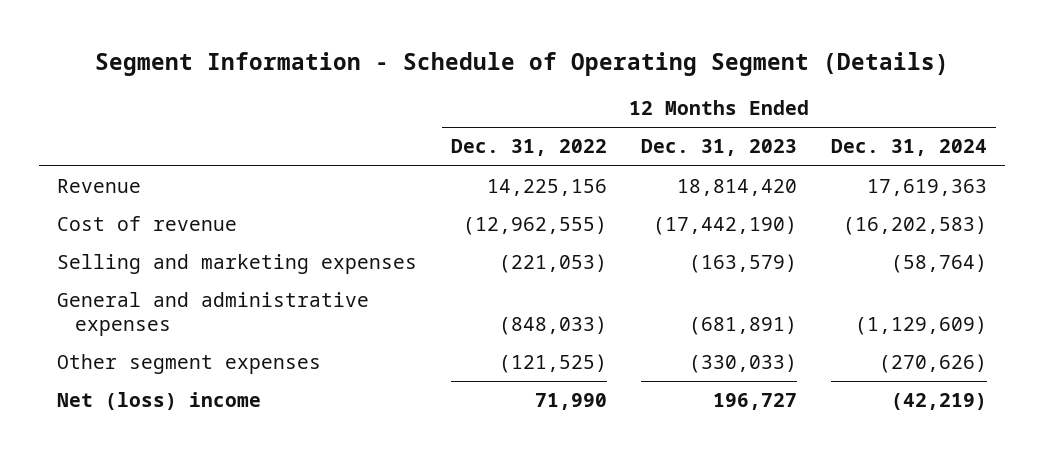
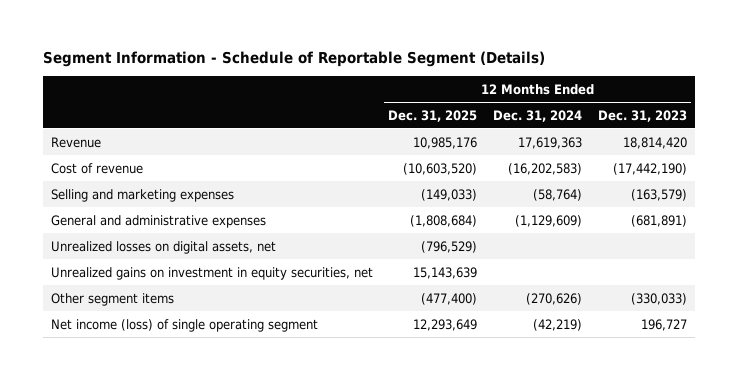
- Segment Information - Schedule of Operating Segment (Details)
+ Segment Information - Schedule of Reportable Segment (Details)
- | 12 Months Ended Dec. 31, 2022 | 12 Months Ended Dec. 31, 2023 | 12 Months Ended Dec. 31, 2024
+ | 12 Months Ended Dec. 31, 2025 | 12 Months Ended Dec. 31, 2024 | 12 Months Ended Dec. 31, 2023
- Other segment expenses | (121,525) | (330,033) | (270,626)
- Net (loss) income | 71,990 | 196,727 | (42,219)
+ Unrealized losses on digital assets, net | (796,529) | |
+ Unrealized gains on investment in equity securities, net | 15,143,639 | |
+ Other segment items | (477,400) | (270,626) | (330,033)
+ Net income (loss) of single operating segment | 12,293,649 | (42,219) | 196,727

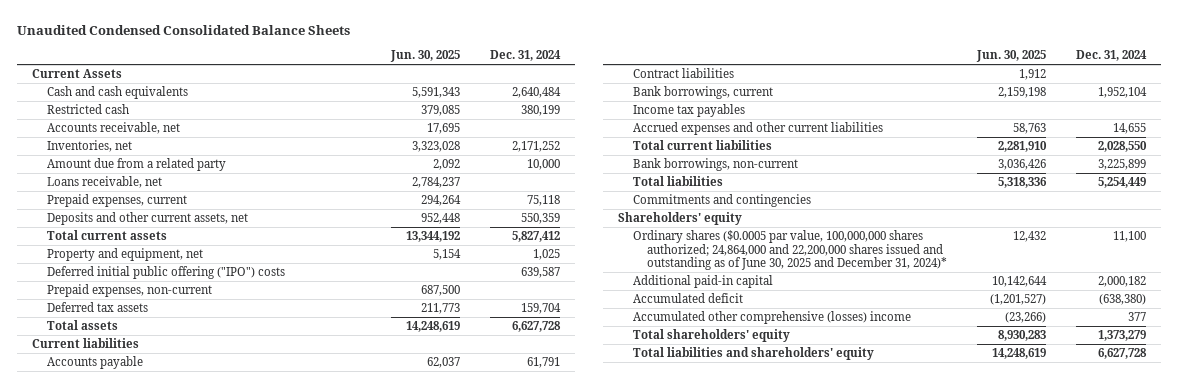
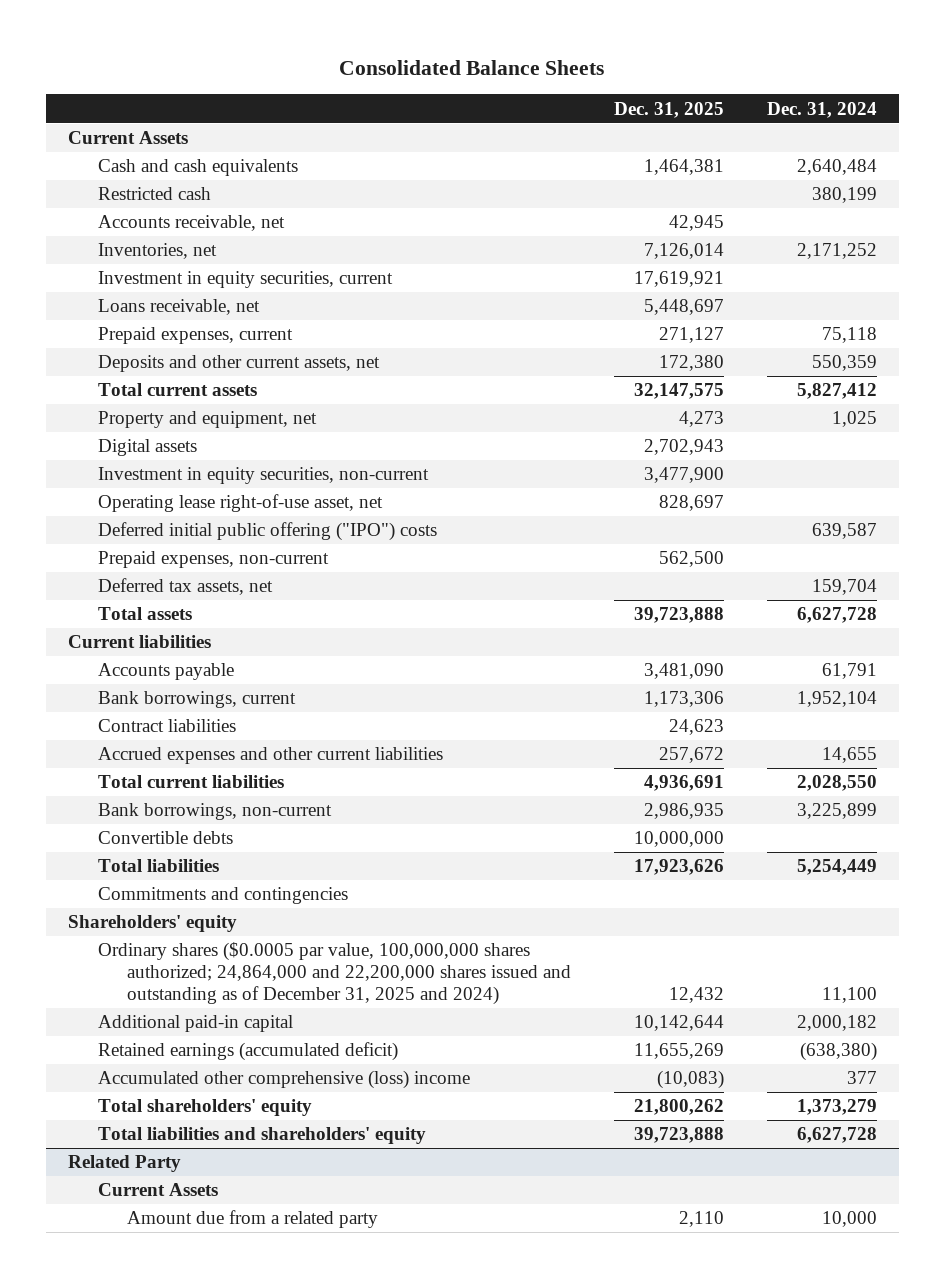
- Unaudited Condensed Consolidated Balance Sheets
+ Consolidated Balance Sheets
- | Jun. 30, 2025 | Dec. 31, 2024
+ | Dec. 31, 2025 | Dec. 31, 2024
- Amount due from a related party | 2,092 | 10,000
+ Investment in equity securities, current | 17,619,921 |
+ Digital assets | 2,702,943 |
+ Investment in equity securities, non-current | 3,477,900 |
+ Operating lease right-of-use asset, net | 828,697 |
- Deferred tax assets | 211,773 | 159,704
+ Deferred tax assets, net | | 159,704
- Income tax payables
moved down: Contract liabilities | 24,623 |
+ Convertible debts | 10,000,000 |
- Ordinary shares ($0.0005 par value, 100,000,000 shares authorized; 24,864,000 and 22,200,000 shares issued and outstanding as of June 30, 2025 and December 31, 2024)* | 12,432 | 11,100
+ Ordinary shares ($0.0005 par value, 100,000,000 shares authorized; 24,864,000 and 22,200,000 shares issued and outstanding as of December 31, 2025 and 2024) | 12,432 | 11,100
- Accumulated deficit | (1,201,527) | (638,380)
- Accumulated other comprehensive (losses) income | (23,266) | 377
+ Retained earnings (accumulated deficit) | 11,655,269 | (638,380)
+ Accumulated other comprehensive (loss) income | (10,083) | 377
+ Related Party
+ Current Assets
+ Amount due from a related party | 2,110 | 10,000

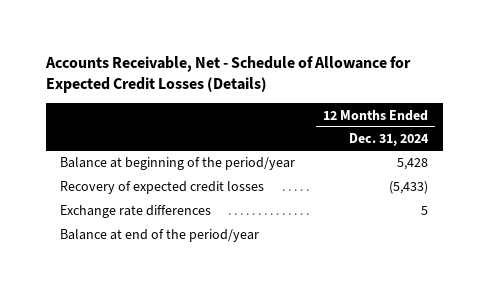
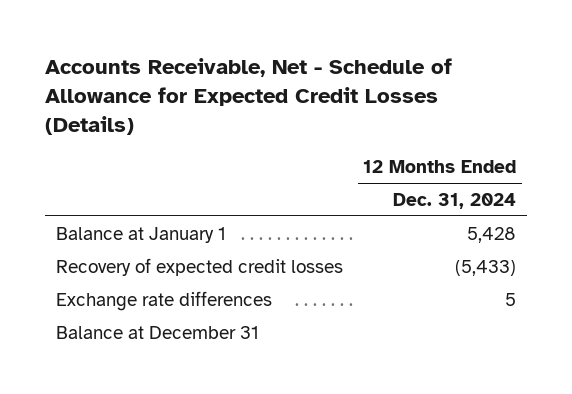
- Balance at beginning of the period/year | 5,428
+ Balance at January 1 | 5,428
- Balance at end of the period/year
+ Balance at December 31

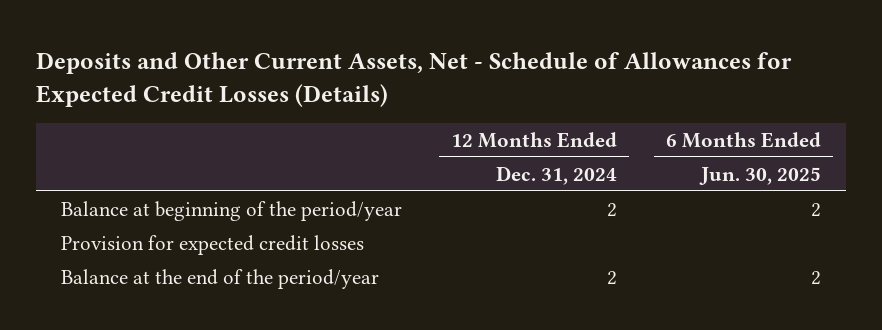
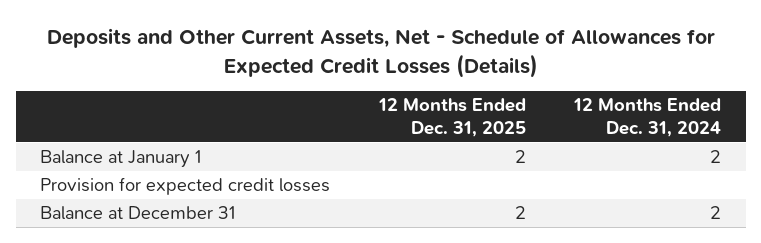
- | 12 Months Ended Dec. 31, 2024 | 6 Months Ended Jun. 30, 2025
+ | 12 Months Ended Dec. 31, 2025 | 12 Months Ended Dec. 31, 2024
- Balance at beginning of the period/year | 2 | 2
+ Balance at January 1 | 2 | 2
- Balance at the end of the period/year | 2 | 2
+ Balance at December 31 | 2 | 2

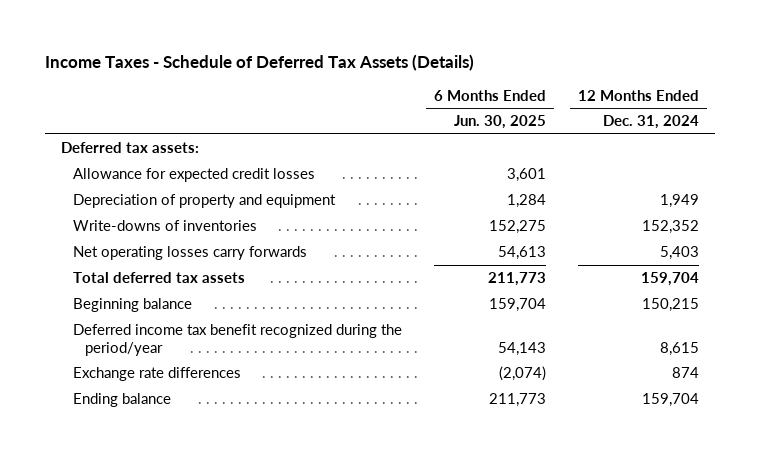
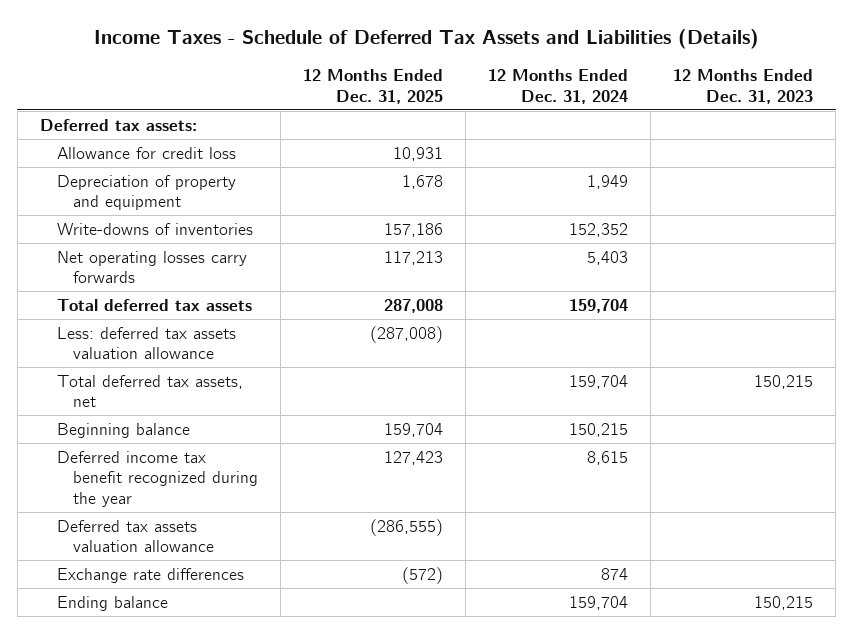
- Income Taxes - Schedule of Deferred Tax Assets (Details)
+ Income Taxes - Schedule of Deferred Tax Assets and Liabilities (Details)
- | 6 Months Ended Jun. 30, 2025 | 12 Months Ended Dec. 31, 2024
+ | 12 Months Ended Dec. 31, 2025 | 12 Months Ended Dec. 31, 2024 | 12 Months Ended Dec. 31, 2023
- Allowance for expected credit losses | 3,601 |
+ Allowance for credit loss | 10,931 | |
+ Less: deferred tax assets valuation allowance | (287,008) | |
+ Total deferred tax assets, net | | 159,704 | 150,215
- Deferred income tax benefit recognized during the period/year | 54,143 | 8,615
+ Deferred income tax benefit recognized during the year | 127,423 | 8,615 |
+ Deferred tax assets valuation allowance | (286,555) | |

